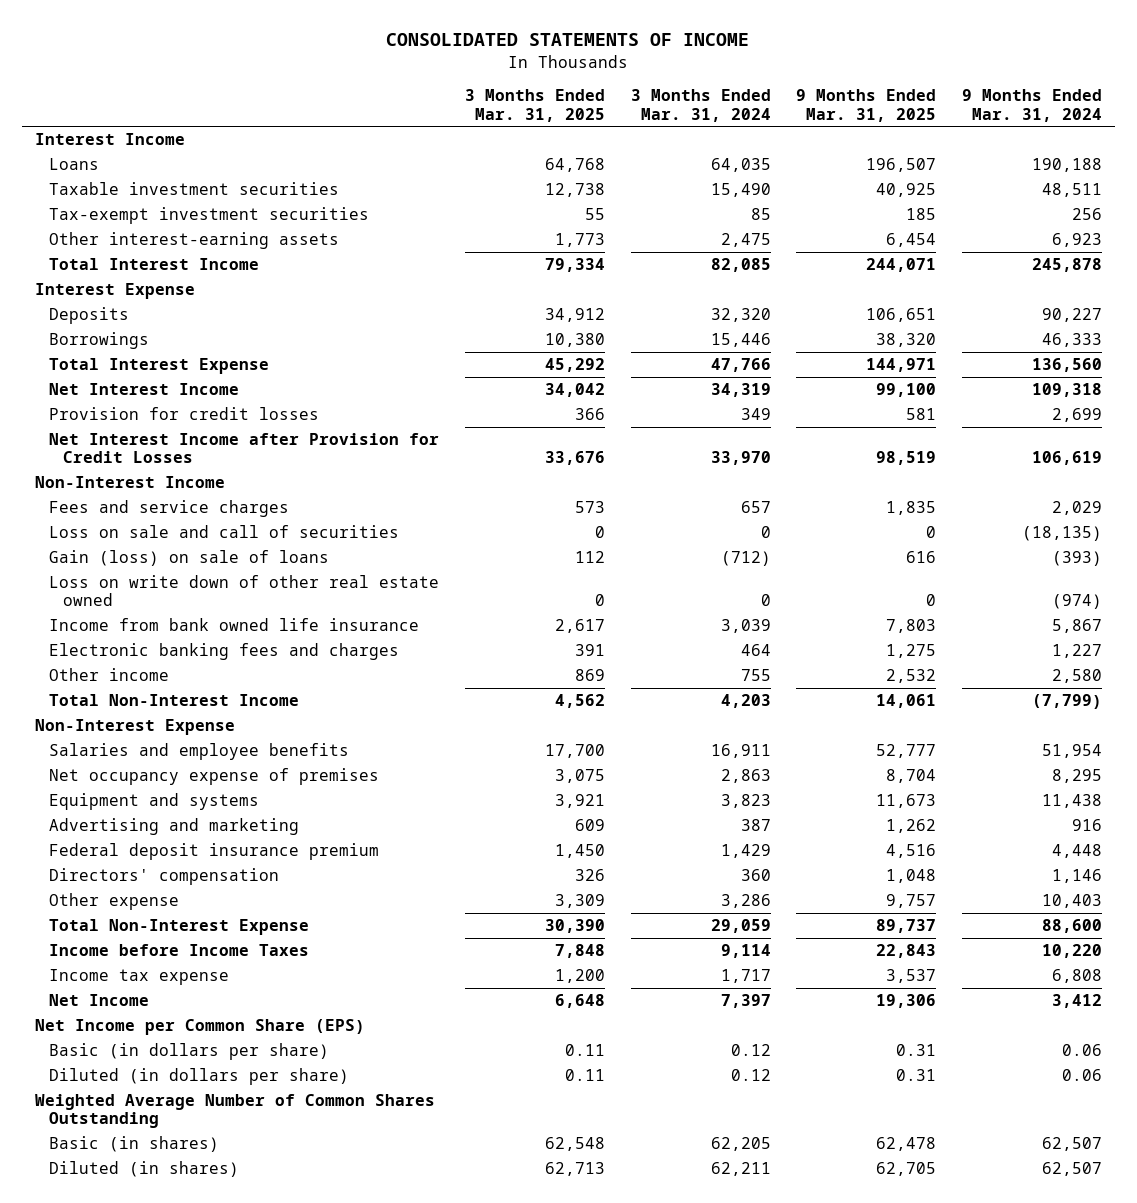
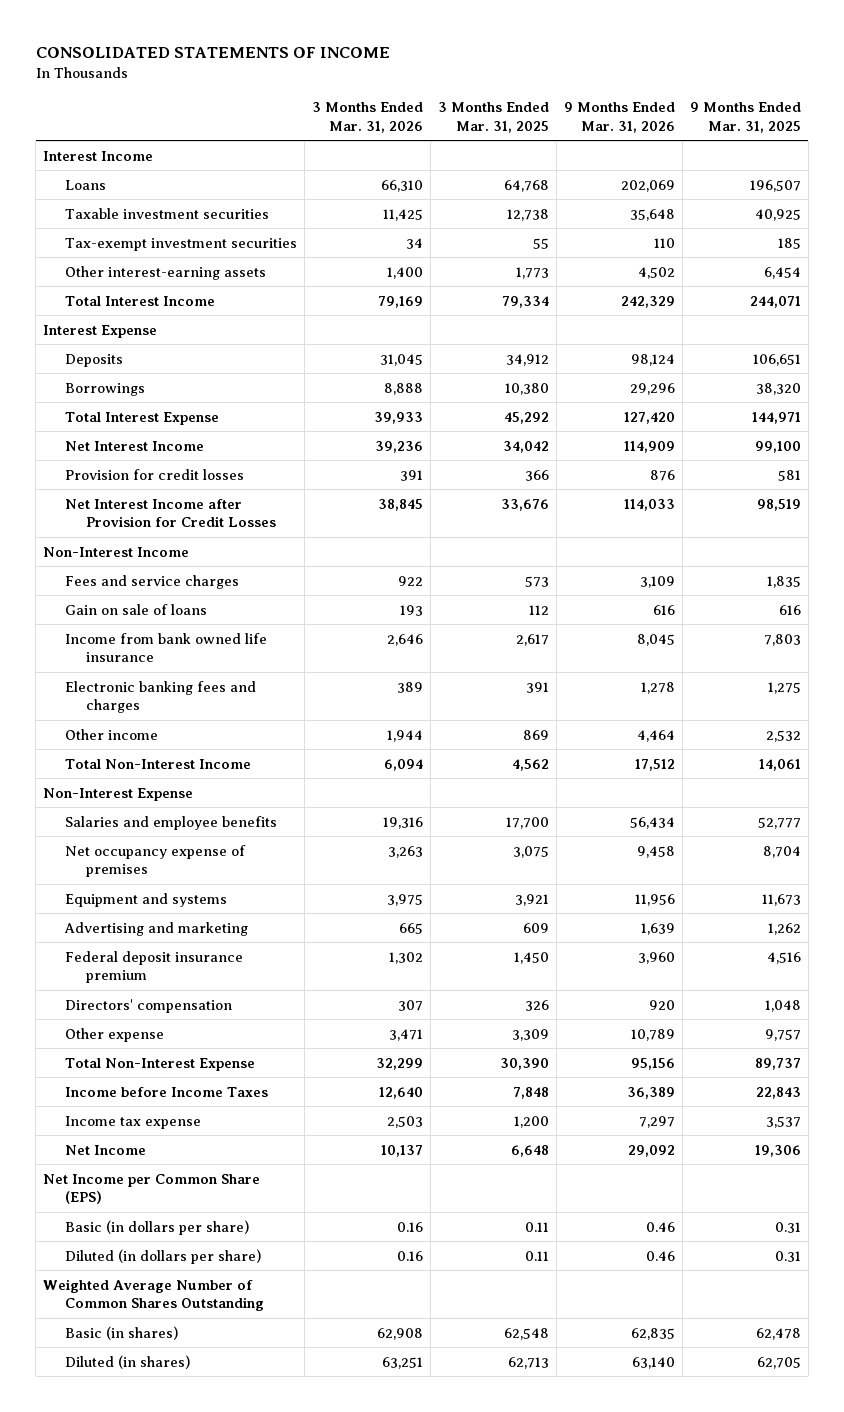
- | 3 Months Ended Mar. 31, 2025 | 3 Months Ended Mar. 31, 2024 | 9 Months Ended Mar. 31, 2025 | 9 Months Ended Mar. 31, 2024
+ | 3 Months Ended Mar. 31, 2026 | 3 Months Ended Mar. 31, 2025 | 9 Months Ended Mar. 31, 2026 | 9 Months Ended Mar. 31, 2025
- Loss on sale and call of securities | 0 | 0 | 0 | (18,135)
- Gain (loss) on sale of loans | 112 | (712) | 616 | (393)
- Loss on write down of other real estate owned | 0 | 0 | 0 | (974)
+ Gain on sale of loans | 193 | 112 | 616 | 616

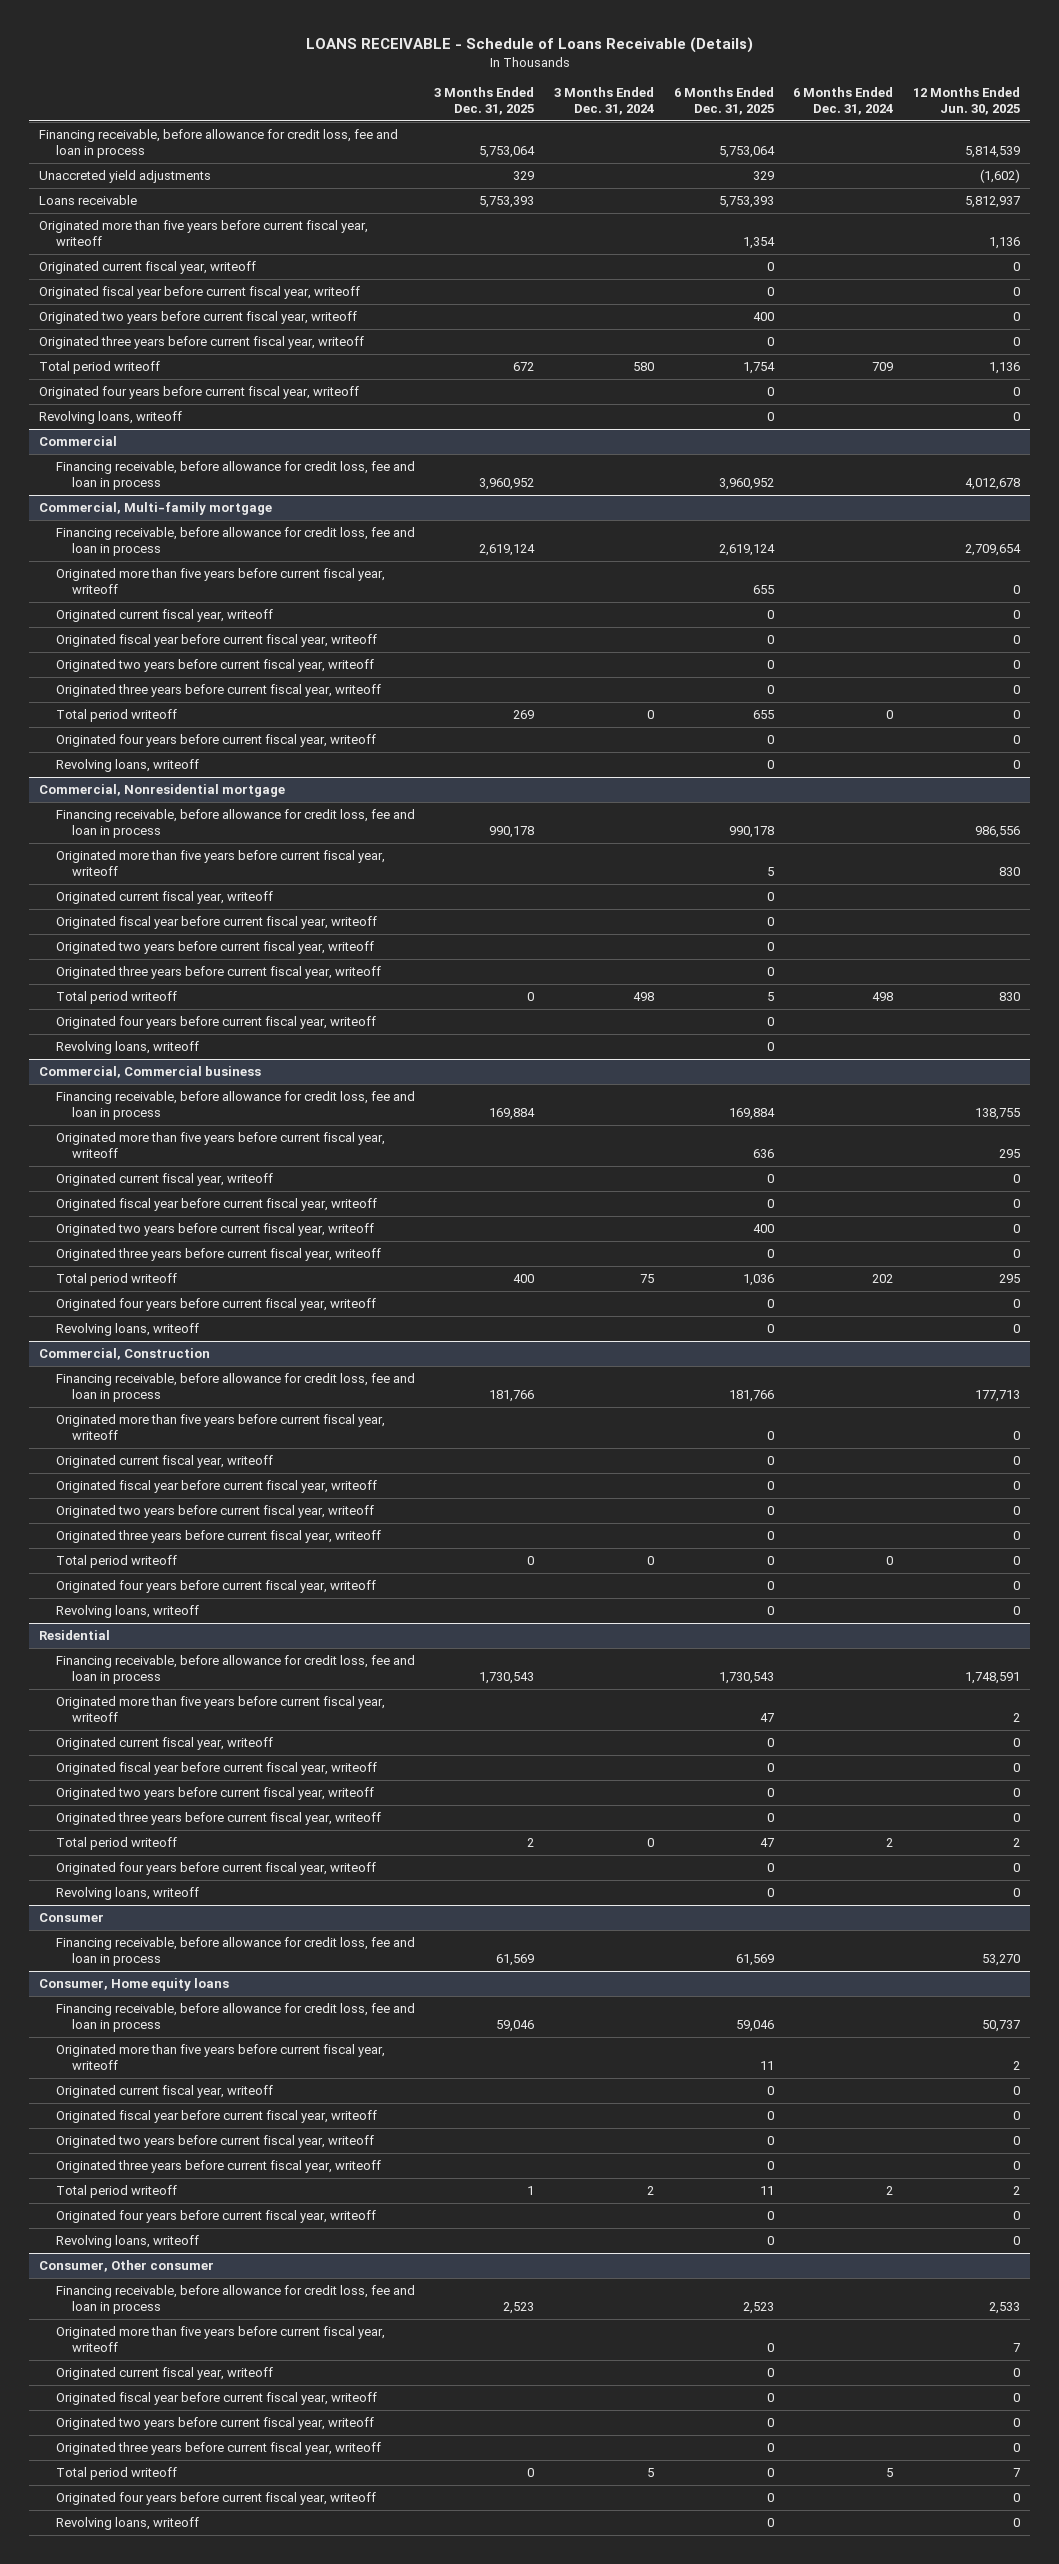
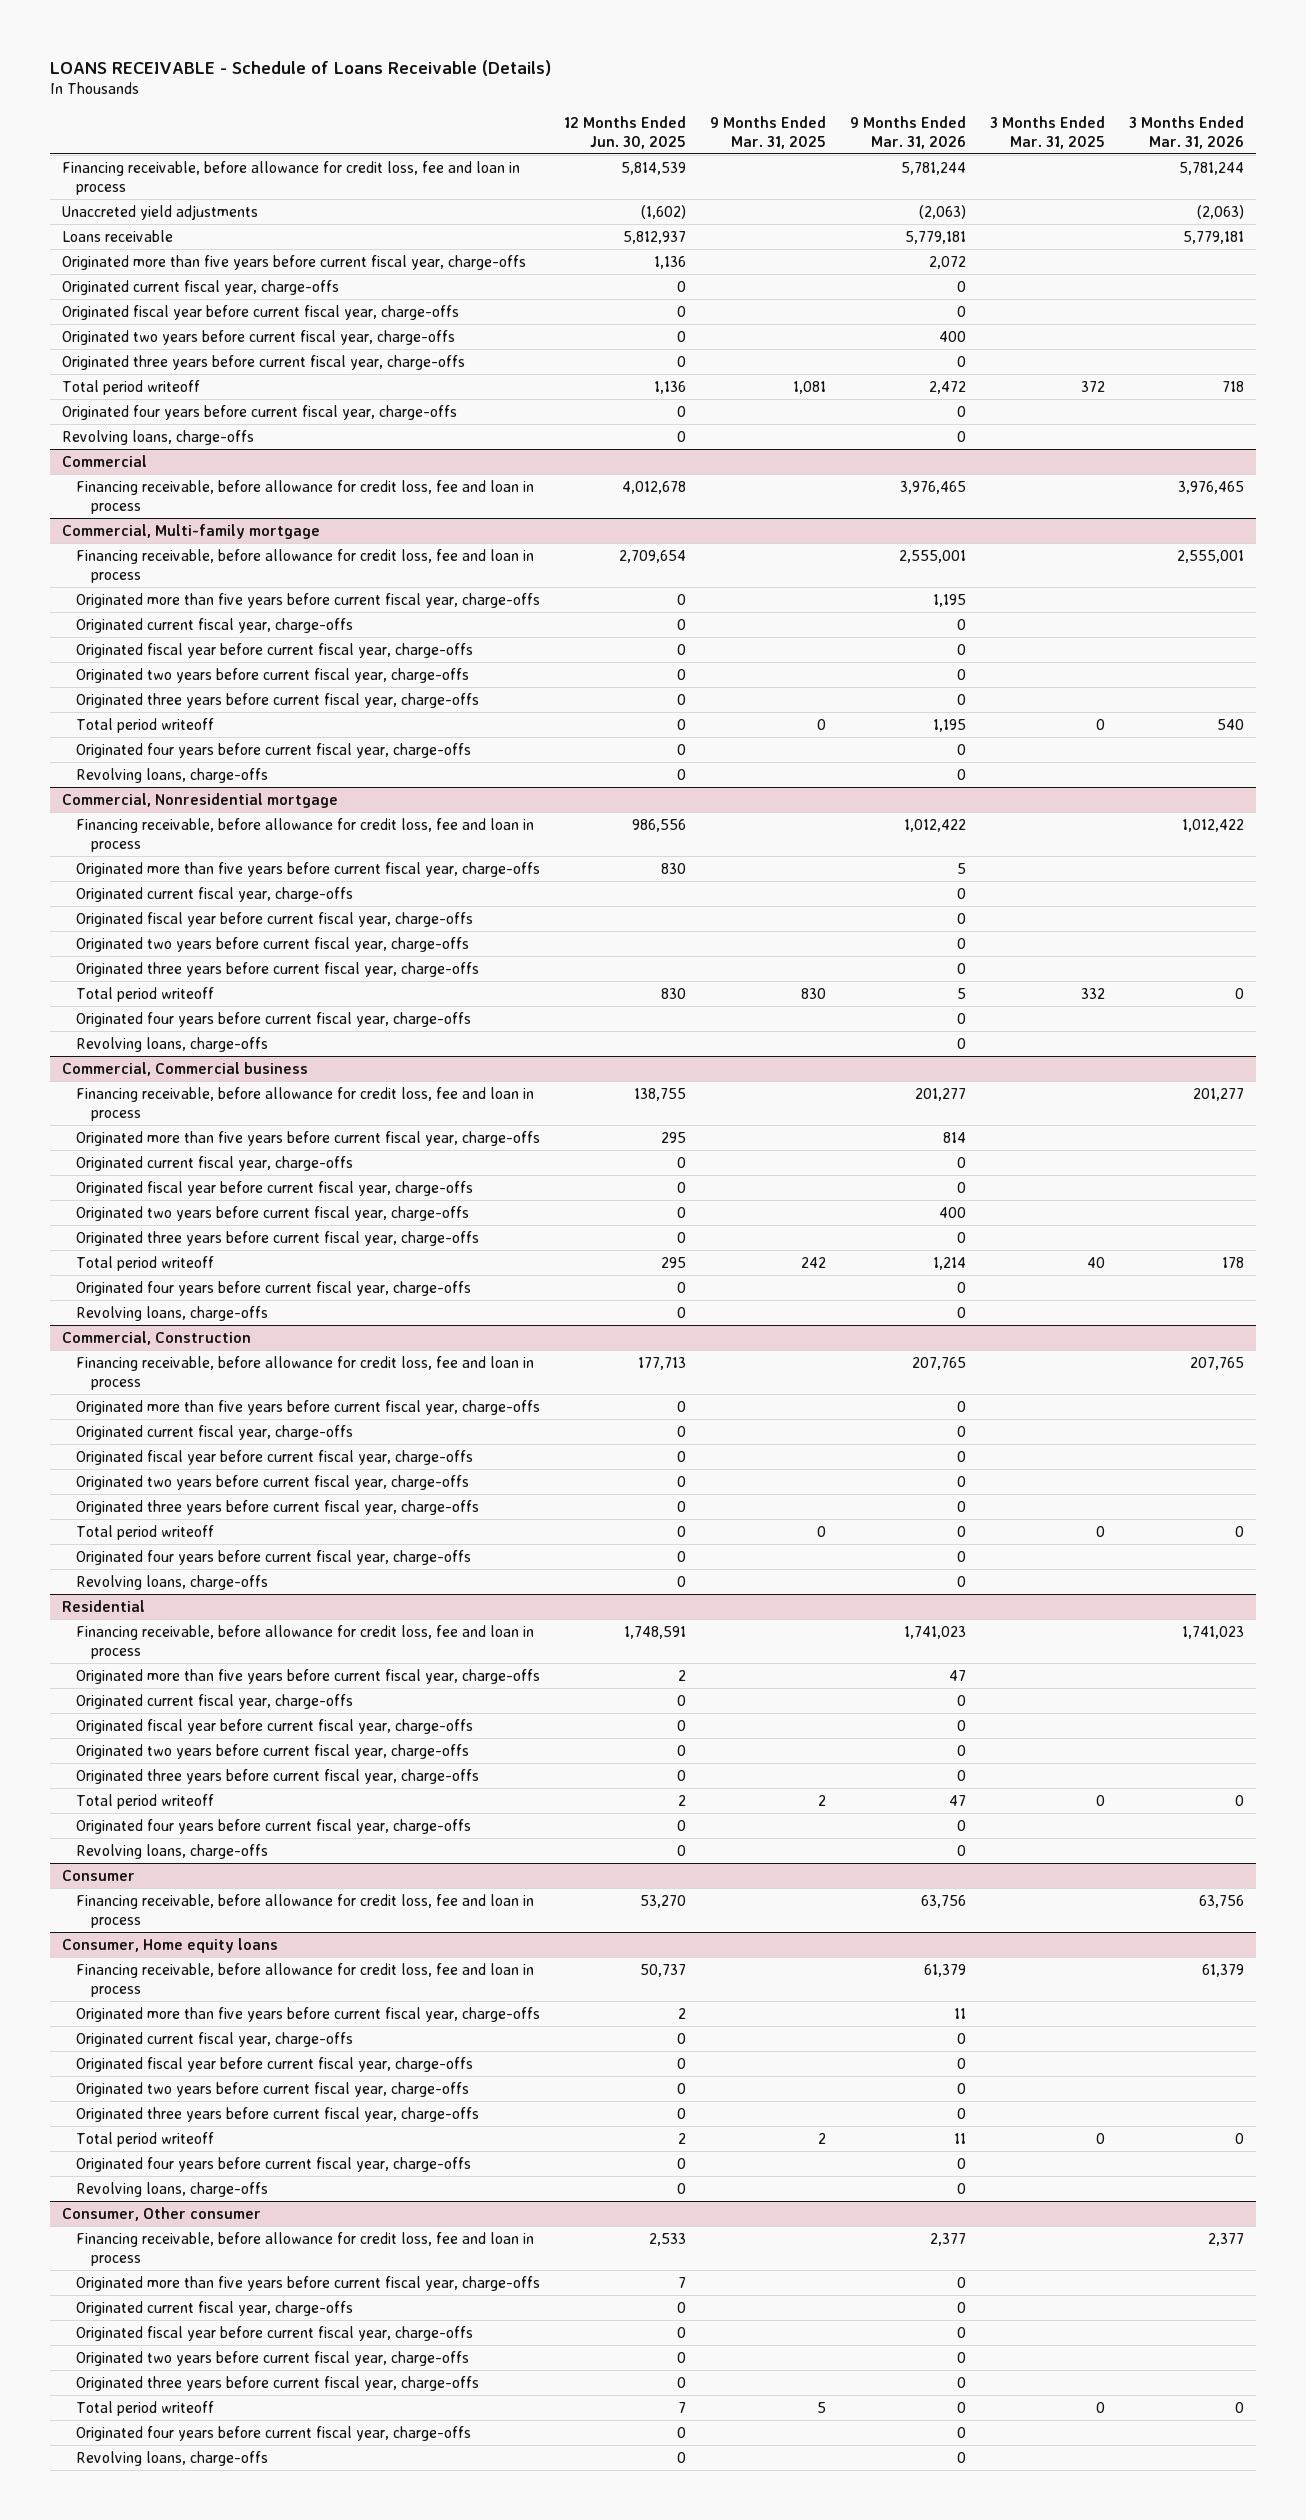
- | 3 Months Ended Dec. 31, 2025 | 3 Months Ended Dec. 31, 2024 | 6 Months Ended Dec. 31, 2025 | 6 Months Ended Dec. 31, 2024 | 12 Months Ended Jun. 30, 2025
+ | 12 Months Ended Jun. 30, 2025 | 9 Months Ended Mar. 31, 2025 | 9 Months Ended Mar. 31, 2026 | 3 Months Ended Mar. 31, 2025 | 3 Months Ended Mar. 31, 2026
- Originated more than five years before current fiscal year, writeoff | | | 1,354 | | 1,136
- Originated current fiscal year, writeoff | | | 0 | | 0
- Originated fiscal year before current fiscal year, writeoff | | | 0 | | 0
- Originated two years before current fiscal year, writeoff | | | 400 | | 0
- Originated three years before current fiscal year, writeoff | | | 0 | | 0
+ Originated more than five years before current fiscal year, charge-offs | 1,136 | | 2,072 | |
+ Originated current fiscal year, charge-offs | 0 | | 0 | |
+ Originated fiscal year before current fiscal year, charge-offs | 0 | | 0 | |
+ Originated two years before current fiscal year, charge-offs | 0 | | 400 | |
+ Originated three years before current fiscal year, charge-offs | 0 | | 0 | |
- Originated four years before current fiscal year, writeoff | | | 0 | | 0
- Revolving loans, writeoff | | | 0 | | 0
+ Originated four years before current fiscal year, charge-offs | 0 | | 0 | |
+ Revolving loans, charge-offs | 0 | | 0 | |
@ Commercial, Multi-family mortgage
- Originated more than five years before current fiscal year, writeoff | | | 655 | | 0
- Originated current fiscal year, writeoff | | | 0 | | 0
- Originated fiscal year before current fiscal year, writeoff | | | 0 | | 0
- Originated two years before current fiscal year, writeoff | | | 0 | | 0
- Originated three years before current fiscal year, writeoff | | | 0 | | 0
+ Originated more than five years before current fiscal year, charge-offs | 0 | | 1,195 | |
+ Originated current fiscal year, charge-offs | 0 | | 0 | |
+ Originated fiscal year before current fiscal year, charge-offs | 0 | | 0 | |
+ Originated two years before current fiscal year, charge-offs | 0 | | 0 | |
+ Originated three years before current fiscal year, charge-offs | 0 | | 0 | |
- Originated four years before current fiscal year, writeoff | | | 0 | | 0
- Revolving loans, writeoff | | | 0 | | 0
+ Originated four years before current fiscal year, charge-offs | 0 | | 0 | |
+ Revolving loans, charge-offs | 0 | | 0 | |
@ Commercial, Nonresidential mortgage
- Originated more than five years before current fiscal year, writeoff | | | 5 | | 830
- Originated current fiscal year, writeoff | | | 0 | |
- Originated fiscal year before current fiscal year, writeoff | | | 0 | |
- Originated two years before current fiscal year, writeoff | | | 0 | |
- Originated three years before current fiscal year, writeoff | | | 0 | |
+ Originated more than five years before current fiscal year, charge-offs | 830 | | 5 | |
+ Originated current fiscal year, charge-offs | | | 0 | |
+ Originated fiscal year before current fiscal year, charge-offs | | | 0 | |
+ Originated two years before current fiscal year, charge-offs | | | 0 | |
+ Originated three years before current fiscal year, charge-offs | | | 0 | |
- Originated four years before current fiscal year, writeoff | | | 0 | |
- Revolving loans, writeoff | | | 0 | |
+ Originated four years before current fiscal year, charge-offs | | | 0 | |
+ Revolving loans, charge-offs | | | 0 | |
@ Commercial, Commercial business
- Originated more than five years before current fiscal year, writeoff | | | 636 | | 295
- Originated current fiscal year, writeoff | | | 0 | | 0
- Originated fiscal year before current fiscal year, writeoff | | | 0 | | 0
- Originated two years before current fiscal year, writeoff | | | 400 | | 0
- Originated three years before current fiscal year, writeoff | | | 0 | | 0
+ Originated more than five years before current fiscal year, charge-offs | 295 | | 814 | |
+ Originated current fiscal year, charge-offs | 0 | | 0 | |
+ Originated fiscal year before current fiscal year, charge-offs | 0 | | 0 | |
+ Originated two years before current fiscal year, charge-offs | 0 | | 400 | |
+ Originated three years before current fiscal year, charge-offs | 0 | | 0 | |
- Originated four years before current fiscal year, writeoff | | | 0 | | 0
- Revolving loans, writeoff | | | 0 | | 0
+ Originated four years before current fiscal year, charge-offs | 0 | | 0 | |
+ Revolving loans, charge-offs | 0 | | 0 | |
@ Commercial, Construction
- Originated more than five years before current fiscal year, writeoff | | | 0 | | 0
- Originated current fiscal year, writeoff | | | 0 | | 0
- Originated fiscal year before current fiscal year, writeoff | | | 0 | | 0
- Originated two years before current fiscal year, writeoff | | | 0 | | 0
- Originated three years before current fiscal year, writeoff | | | 0 | | 0
+ Originated more than five years before current fiscal year, charge-offs | 0 | | 0 | |
+ Originated current fiscal year, charge-offs | 0 | | 0 | |
+ Originated fiscal year before current fiscal year, charge-offs | 0 | | 0 | |
+ Originated two years before current fiscal year, charge-offs | 0 | | 0 | |
+ Originated three years before current fiscal year, charge-offs | 0 | | 0 | |
- Originated four years before current fiscal year, writeoff | | | 0 | | 0
- Revolving loans, writeoff | | | 0 | | 0
+ Originated four years before current fiscal year, charge-offs | 0 | | 0 | |
+ Revolving loans, charge-offs | 0 | | 0 | |
@ Residential
- Originated more than five years before current fiscal year, writeoff | | | 47 | | 2
- Originated current fiscal year, writeoff | | | 0 | | 0
- Originated fiscal year before current fiscal year, writeoff | | | 0 | | 0
- Originated two years before current fiscal year, writeoff | | | 0 | | 0
- Originated three years before current fiscal year, writeoff | | | 0 | | 0
+ Originated more than five years before current fiscal year, charge-offs | 2 | | 47 | |
+ Originated current fiscal year, charge-offs | 0 | | 0 | |
+ Originated fiscal year before current fiscal year, charge-offs | 0 | | 0 | |
+ Originated two years before current fiscal year, charge-offs | 0 | | 0 | |
+ Originated three years before current fiscal year, charge-offs | 0 | | 0 | |
- Originated four years before current fiscal year, writeoff | | | 0 | | 0
- Revolving loans, writeoff | | | 0 | | 0
+ Originated four years before current fiscal year, charge-offs | 0 | | 0 | |
+ Revolving loans, charge-offs | 0 | | 0 | |
@ Consumer, Home equity loans
- Originated more than five years before current fiscal year, writeoff | | | 11 | | 2
- Originated current fiscal year, writeoff | | | 0 | | 0
- Originated fiscal year before current fiscal year, writeoff | | | 0 | | 0
- Originated two years before current fiscal year, writeoff | | | 0 | | 0
- Originated three years before current fiscal year, writeoff | | | 0 | | 0
+ Originated more than five years before current fiscal year, charge-offs | 2 | | 11 | |
+ Originated current fiscal year, charge-offs | 0 | | 0 | |
+ Originated fiscal year before current fiscal year, charge-offs | 0 | | 0 | |
+ Originated two years before current fiscal year, charge-offs | 0 | | 0 | |
+ Originated three years before current fiscal year, charge-offs | 0 | | 0 | |
- Originated four years before current fiscal year, writeoff | | | 0 | | 0
- Revolving loans, writeoff | | | 0 | | 0
+ Originated four years before current fiscal year, charge-offs | 0 | | 0 | |
+ Revolving loans, charge-offs | 0 | | 0 | |
@ Consumer, Other consumer
- Originated more than five years before current fiscal year, writeoff | | | 0 | | 7
- Originated current fiscal year, writeoff | | | 0 | | 0
- Originated fiscal year before current fiscal year, writeoff | | | 0 | | 0
- Originated two years before current fiscal year, writeoff | | | 0 | | 0
- Originated three years before current fiscal year, writeoff | | | 0 | | 0
+ Originated more than five years before current fiscal year, charge-offs | 7 | | 0 | |
+ Originated current fiscal year, charge-offs | 0 | | 0 | |
+ Originated fiscal year before current fiscal year, charge-offs | 0 | | 0 | |
+ Originated two years before current fiscal year, charge-offs | 0 | | 0 | |
+ Originated three years before current fiscal year, charge-offs | 0 | | 0 | |
- Originated four years before current fiscal year, writeoff | | | 0 | | 0
- Revolving loans, writeoff | | | 0 | | 0
+ Originated four years before current fiscal year, charge-offs | 0 | | 0 | |
+ Revolving loans, charge-offs | 0 | | 0 | |

